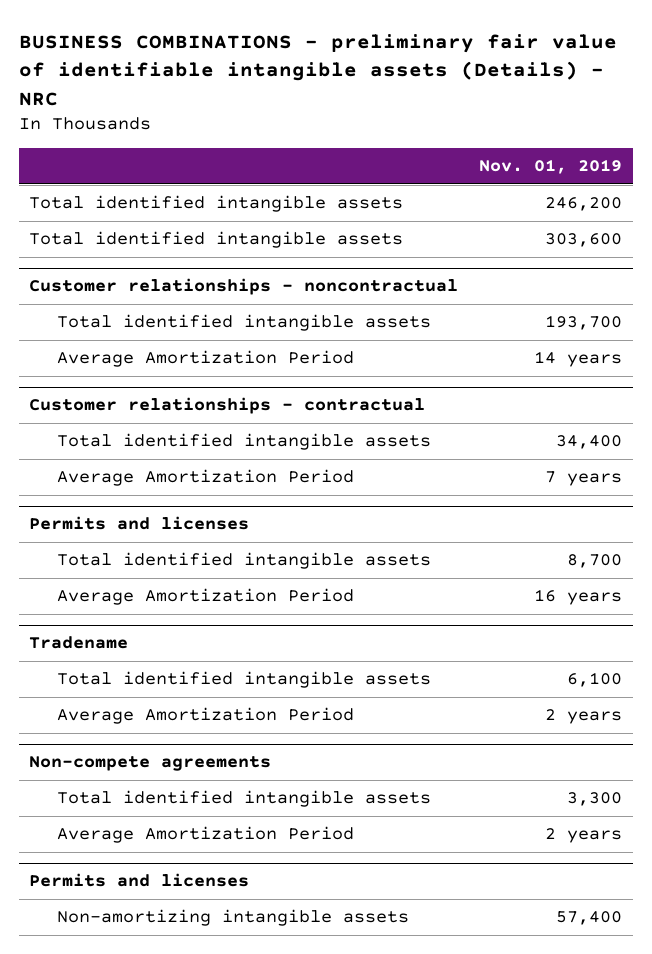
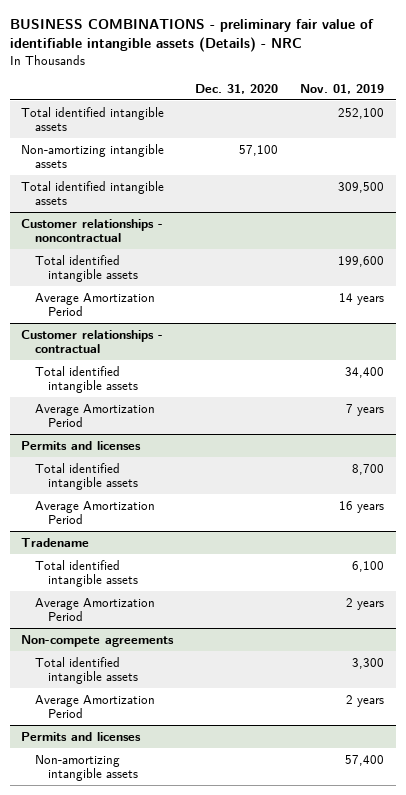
- | Nov. 01, 2019
+ | Dec. 31, 2020 | Nov. 01, 2019
- Total identified intangible assets | 246,200
- Total identified intangible assets | 303,600
+ Total identified intangible assets | | 252,100
+ Non-amortizing intangible assets | 57,100 |
+ Total identified intangible assets | | 309,500
@ Customer relationships - noncontractual
- Total identified intangible assets | 193,700
+ Total identified intangible assets | | 199,600

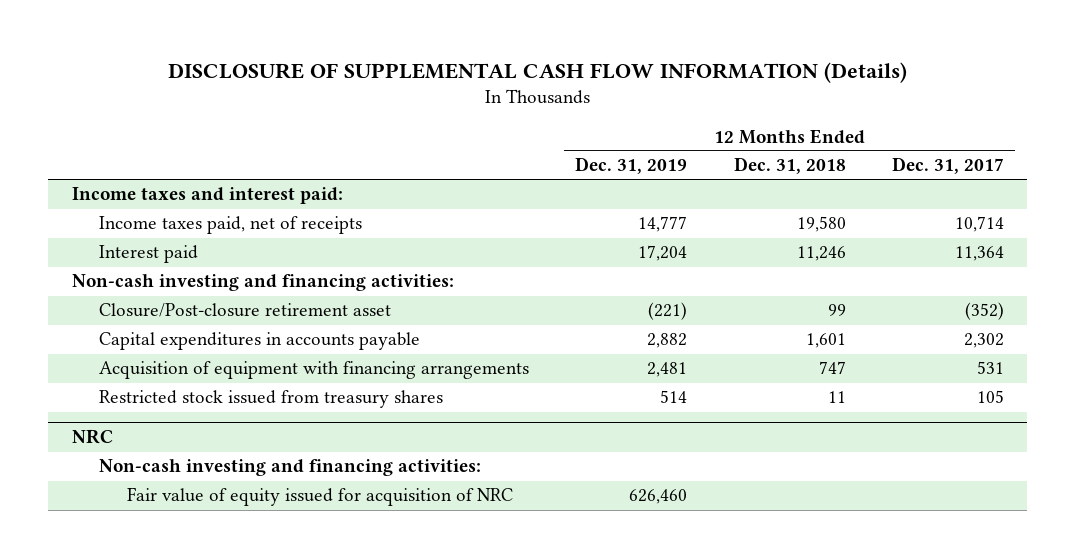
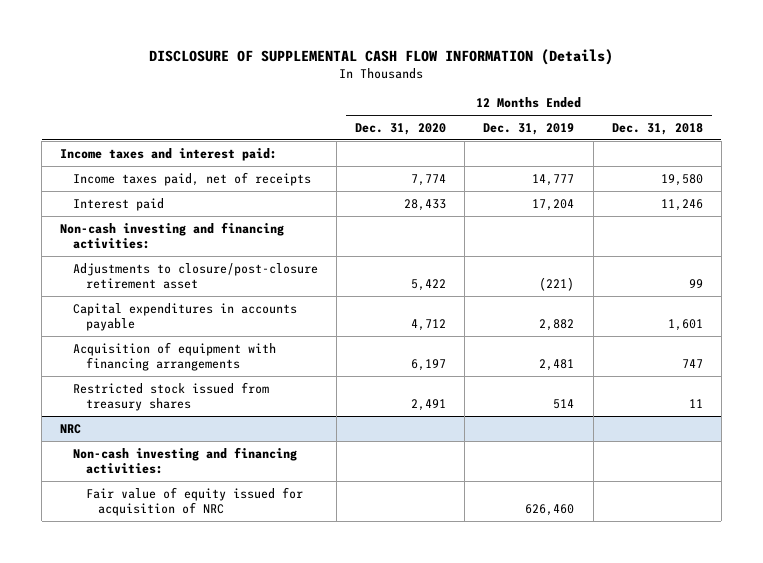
- | 12 Months Ended Dec. 31, 2019 | 12 Months Ended Dec. 31, 2018 | 12 Months Ended Dec. 31, 2017
+ | 12 Months Ended Dec. 31, 2020 | 12 Months Ended Dec. 31, 2019 | 12 Months Ended Dec. 31, 2018
- Closure/Post-closure retirement asset | (221) | 99 | (352)
+ Adjustments to closure/post-closure retirement asset | 5,422 | (221) | 99

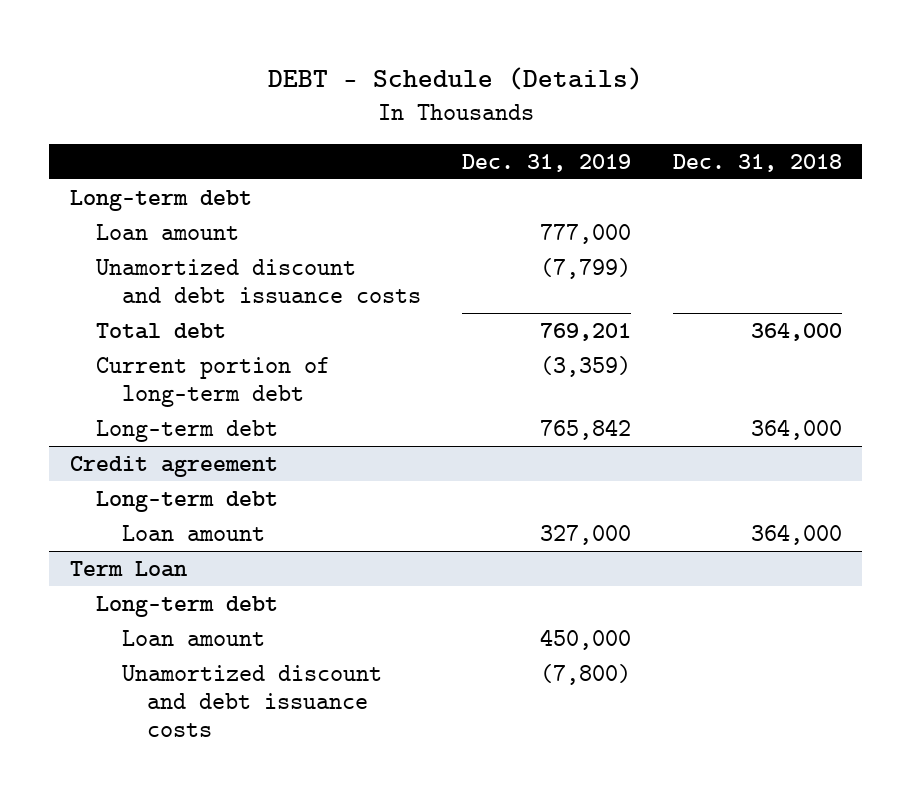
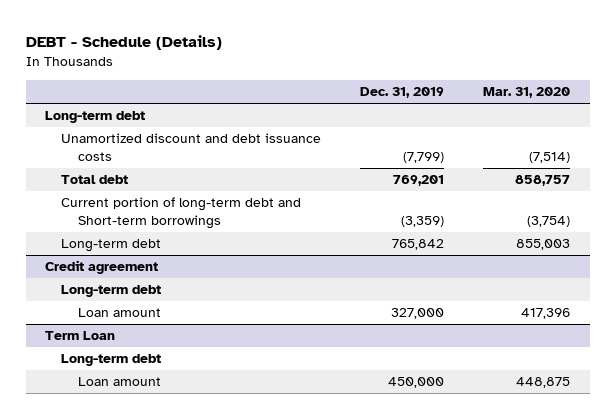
- | Dec. 31, 2019 | Dec. 31, 2018
+ | Dec. 31, 2019 | Mar. 31, 2020
- Loan amount | 777,000 |
- Current portion of long-term debt | (3,359) |
+ Current portion of long-term debt and Short-term borrowings | (3,359) | (3,754)
@ Term Loan
- Unamortized discount and debt issuance costs | (7,800) |

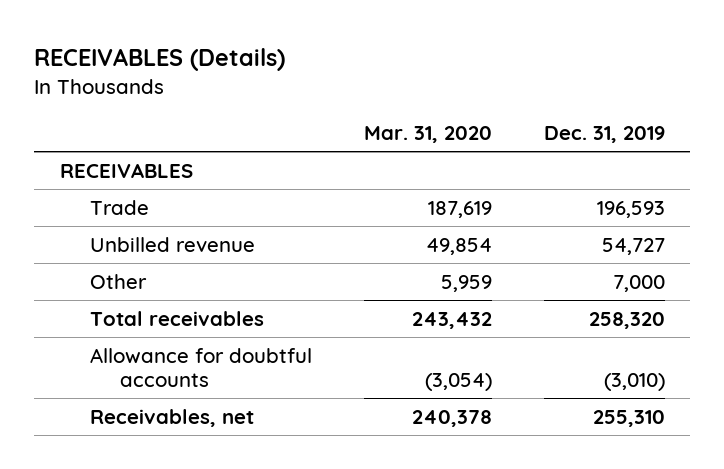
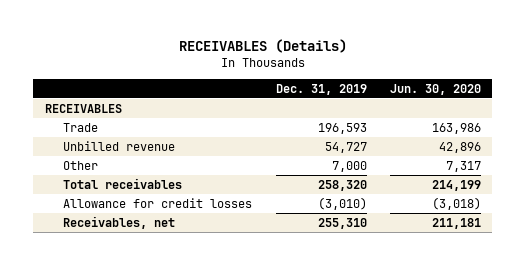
- | Mar. 31, 2020 | Dec. 31, 2019
+ | Dec. 31, 2019 | Jun. 30, 2020
- Allowance for doubtful accounts | (3,054) | (3,010)
+ Allowance for credit losses | (3,010) | (3,018)

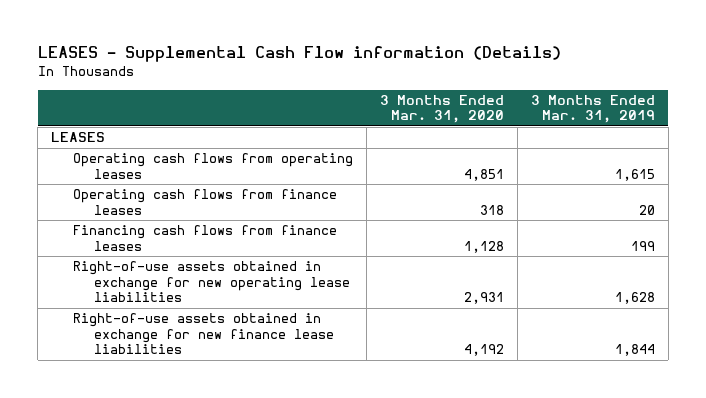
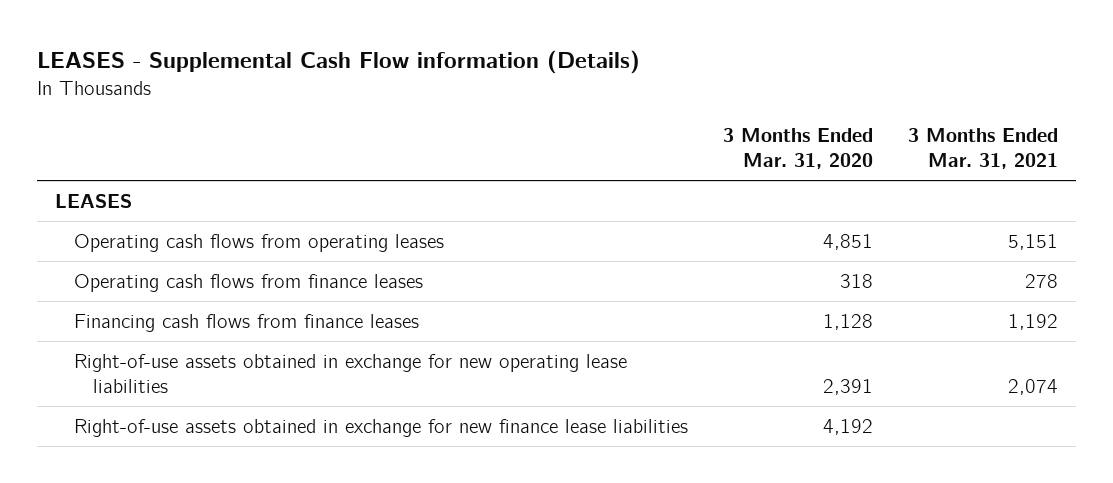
- | 3 Months Ended Mar. 31, 2020 | 3 Months Ended Mar. 31, 2019
+ | 3 Months Ended Mar. 31, 2020 | 3 Months Ended Mar. 31, 2021
- Right-of-use assets obtained in exchange for new operating lease liabilities | 2,931 | 1,628
+ Right-of-use assets obtained in exchange for new operating lease liabilities | 2,391 | 2,074

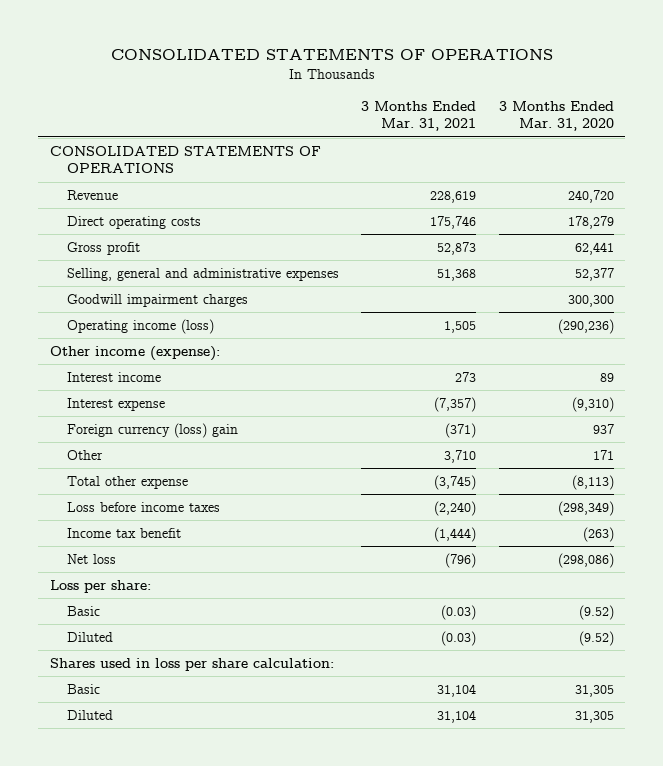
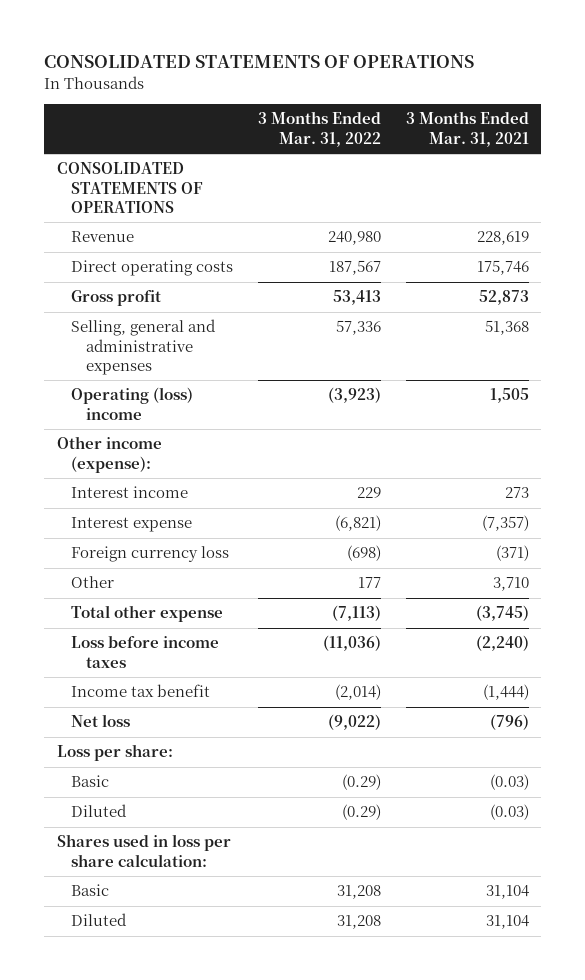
- | 3 Months Ended Mar. 31, 2021 | 3 Months Ended Mar. 31, 2020
+ | 3 Months Ended Mar. 31, 2022 | 3 Months Ended Mar. 31, 2021
- Goodwill impairment charges | | 300,300
- Operating income (loss) | 1,505 | (290,236)
+ Operating (loss) income | (3,923) | 1,505
- Foreign currency (loss) gain | (371) | 937
+ Foreign currency loss | (698) | (371)

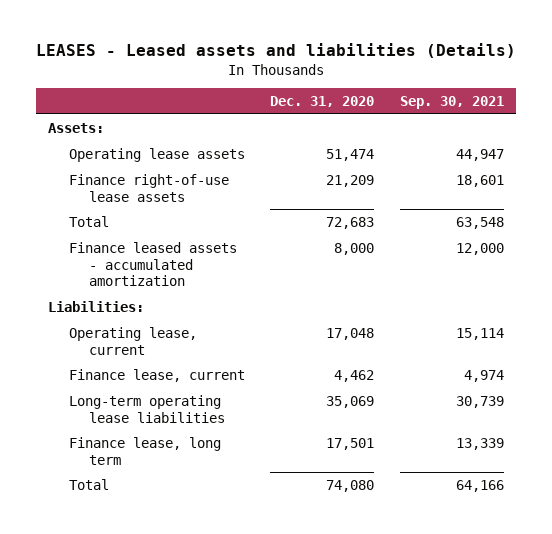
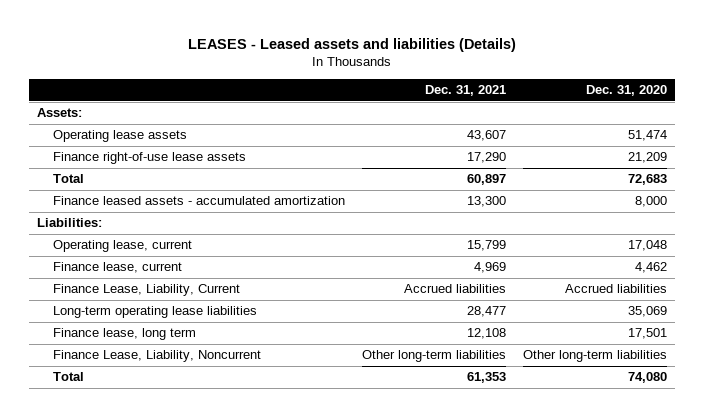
- | Dec. 31, 2020 | Sep. 30, 2021
+ | Dec. 31, 2021 | Dec. 31, 2020
+ Finance Lease, Liability, Current | Accrued liabilities | Accrued liabilities
+ Finance Lease, Liability, Noncurrent | Other long-term liabilities | Other long-term liabilities

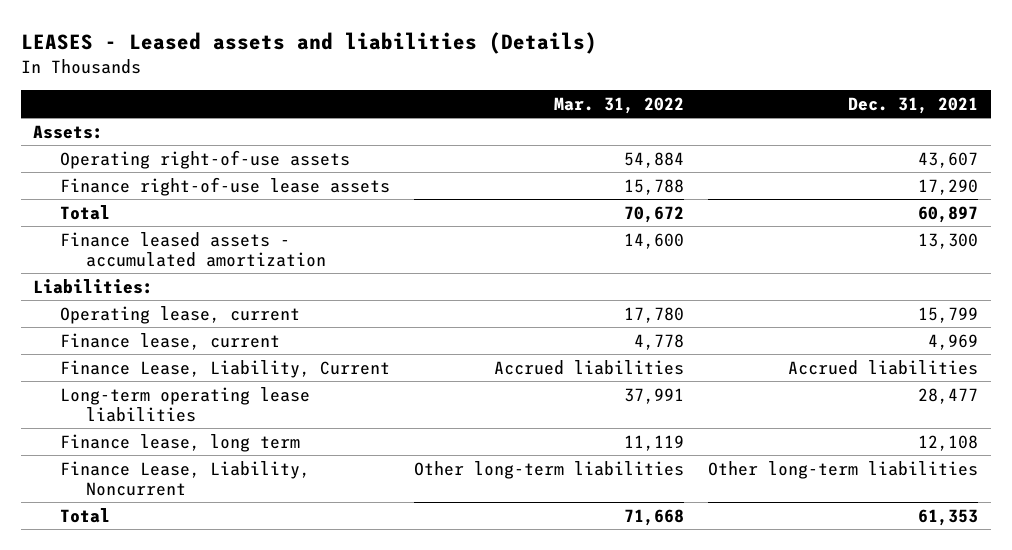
- | Dec. 31, 2021 | Dec. 31, 2020
+ | Mar. 31, 2022 | Dec. 31, 2021
- Operating lease assets | 43,607 | 51,474
+ Operating right-of-use assets | 54,884 | 43,607

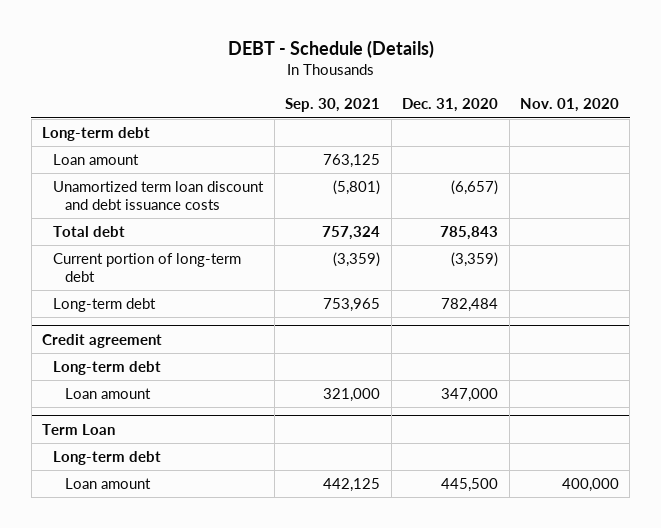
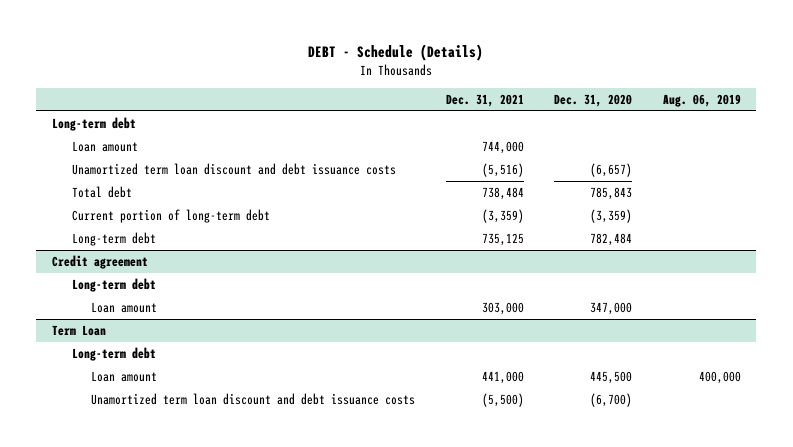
- | Sep. 30, 2021 | Dec. 31, 2020 | Nov. 01, 2020
+ | Dec. 31, 2021 | Dec. 31, 2020 | Aug. 06, 2019
@ Term Loan
+ Unamortized term loan discount and debt issuance costs | (5,500) | (6,700) |

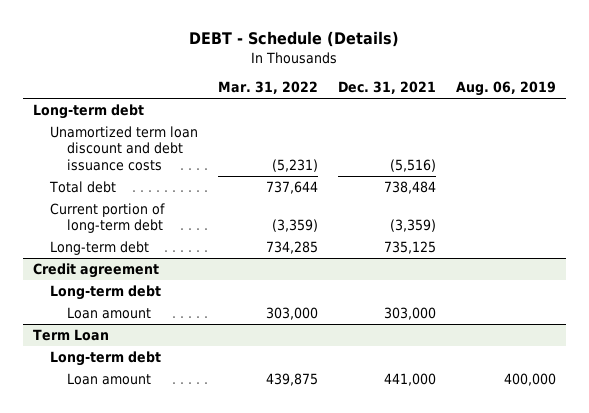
- | Dec. 31, 2021 | Dec. 31, 2020 | Aug. 06, 2019
+ | Mar. 31, 2022 | Dec. 31, 2021 | Aug. 06, 2019
- Loan amount | 744,000 | |
@ Term Loan
- Unamortized term loan discount and debt issuance costs | (5,500) | (6,700) |

